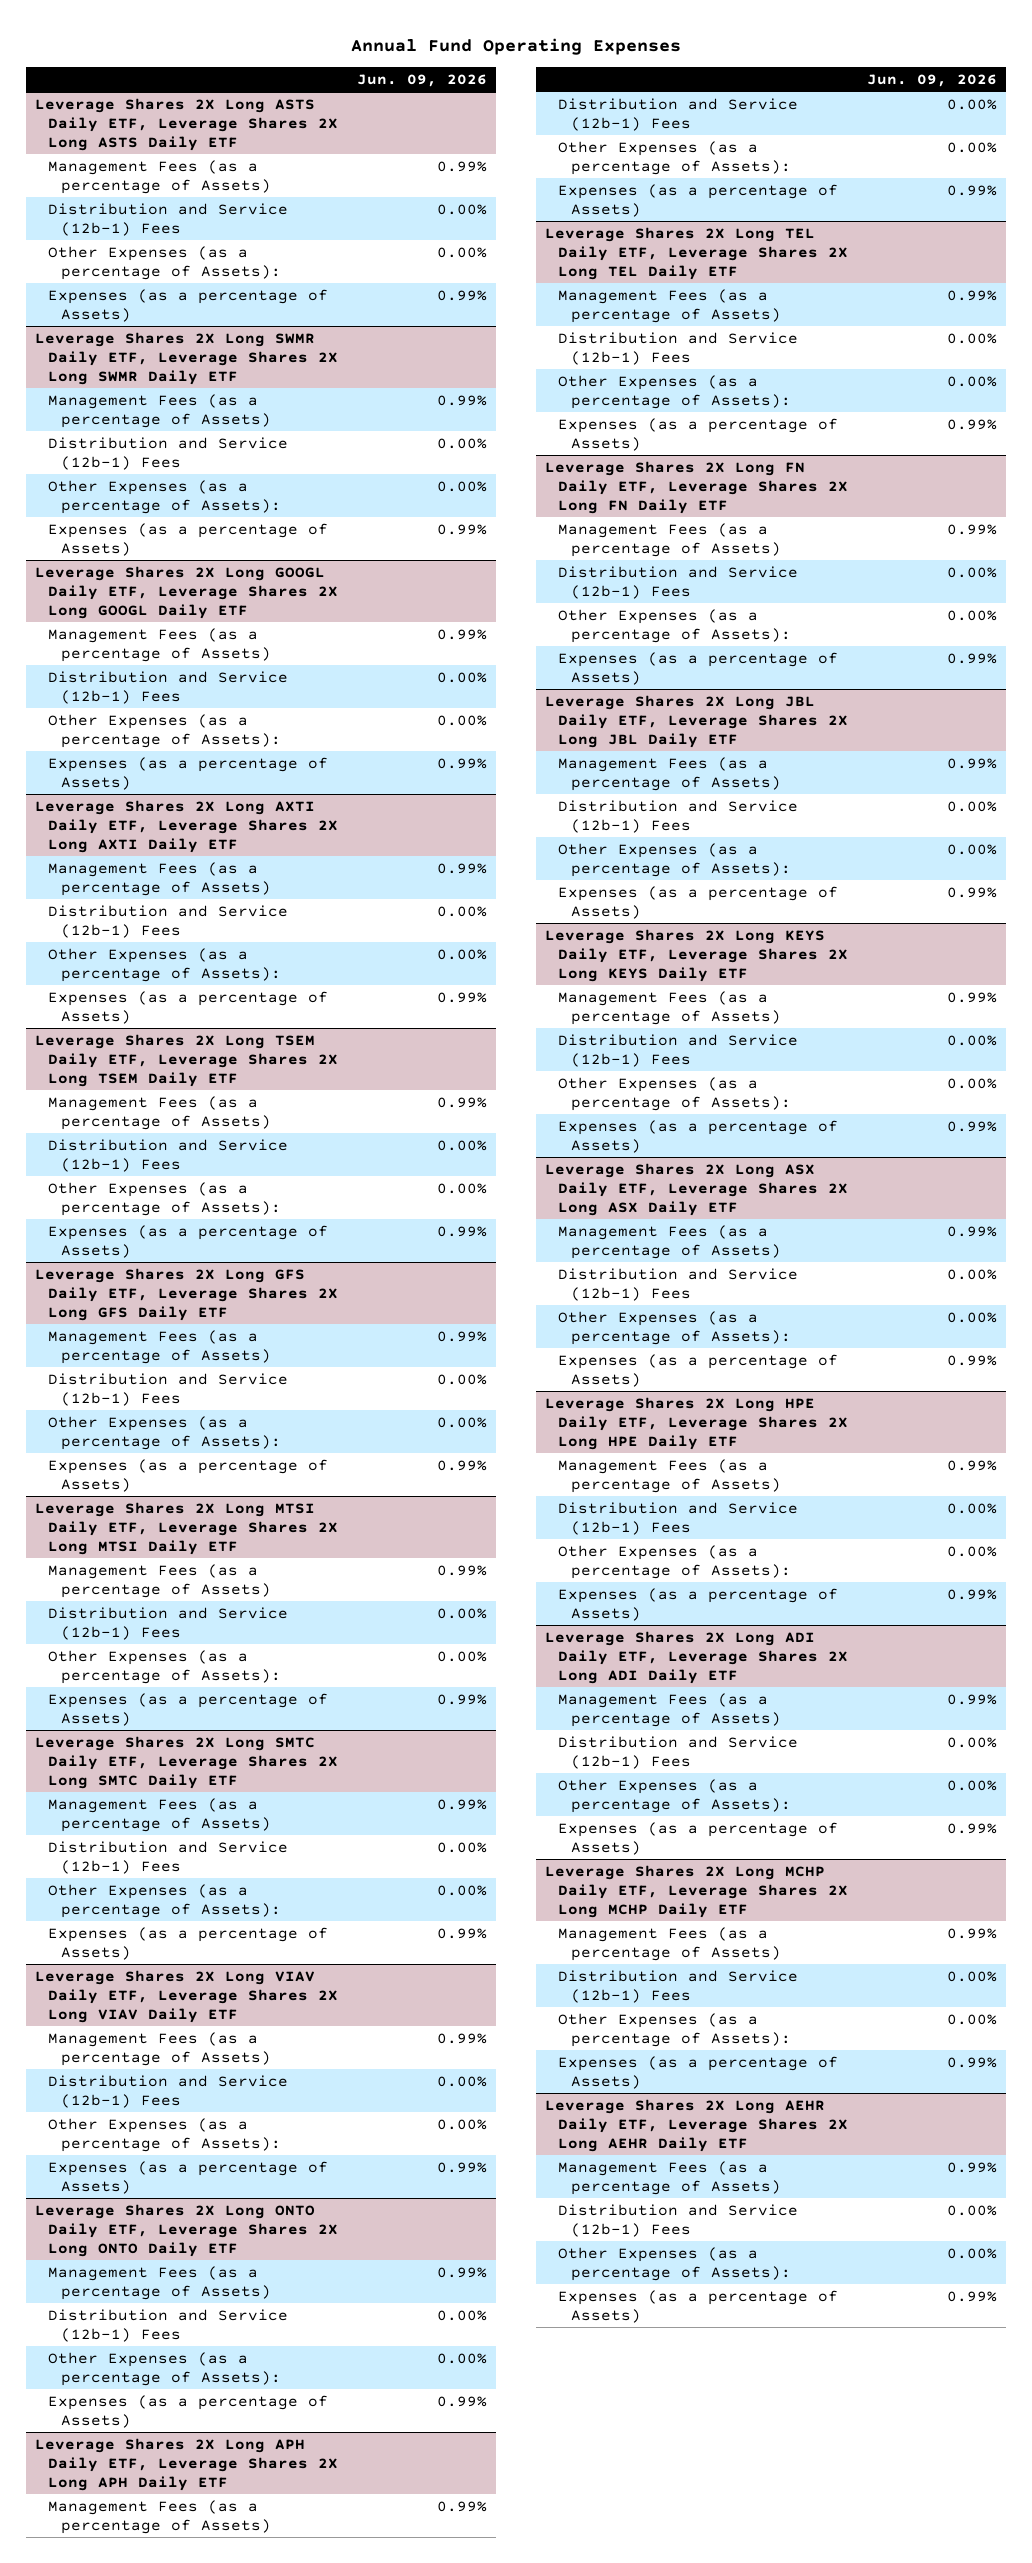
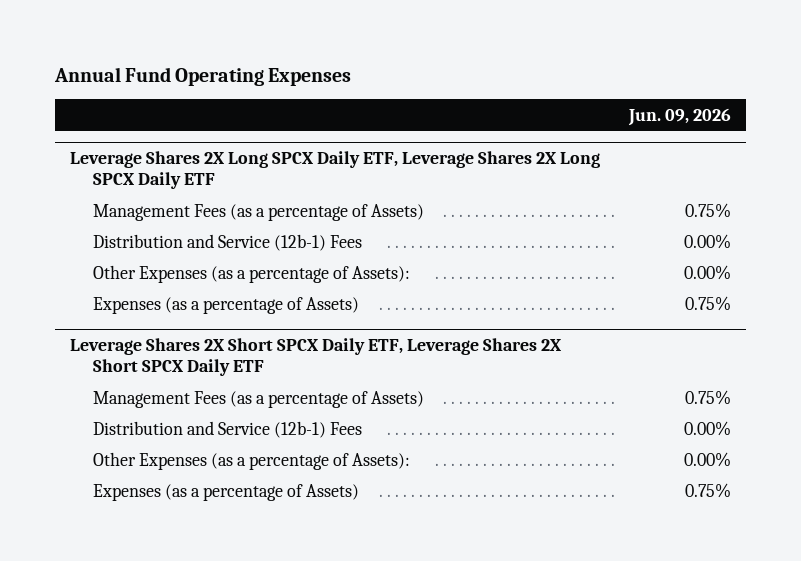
- Leverage Shares 2X Long ASTS Daily ETF, Leverage Shares 2X Long ASTS Daily ETF
- Management Fees (as a percentage of Assets) | 0.99%
- Distribution and Service (12b-1) Fees | 0.00%
- Other Expenses (as a percentage of Assets): | 0.00%
- Expenses (as a percentage of Assets) | 0.99%
- Leverage Shares 2X Long SWMR Daily ETF, Leverage Shares 2X Long SWMR Daily ETF
- Management Fees (as a percentage of Assets) | 0.99%
- Distribution and Service (12b-1) Fees | 0.00%
- Other Expenses (as a percentage of Assets): | 0.00%
- Expenses (as a percentage of Assets) | 0.99%
- Leverage Shares 2X Long GOOGL Daily ETF, Leverage Shares 2X Long GOOGL Daily ETF
- Management Fees (as a percentage of Assets) | 0.99%
- Distribution and Service (12b-1) Fees | 0.00%
- Other Expenses (as a percentage of Assets): | 0.00%
- Expenses (as a percentage of Assets) | 0.99%
- Leverage Shares 2X Long AXTI Daily ETF, Leverage Shares 2X Long AXTI Daily ETF
- Management Fees (as a percentage of Assets) | 0.99%
- Distribution and Service (12b-1) Fees | 0.00%
- Other Expenses (as a percentage of Assets): | 0.00%
- Expenses (as a percentage of Assets) | 0.99%
- Leverage Shares 2X Long TSEM Daily ETF, Leverage Shares 2X Long TSEM Daily ETF
- Management Fees (as a percentage of Assets) | 0.99%
- Distribution and Service (12b-1) Fees | 0.00%
- Other Expenses (as a percentage of Assets): | 0.00%
- Expenses (as a percentage of Assets) | 0.99%
- Leverage Shares 2X Long GFS Daily ETF, Leverage Shares 2X Long GFS Daily ETF
- Management Fees (as a percentage of Assets) | 0.99%
- Distribution and Service (12b-1) Fees | 0.00%
- Other Expenses (as a percentage of Assets): | 0.00%
- Expenses (as a percentage of Assets) | 0.99%
- Leverage Shares 2X Long MTSI Daily ETF, Leverage Shares 2X Long MTSI Daily ETF
- Management Fees (as a percentage of Assets) | 0.99%
- Distribution and Service (12b-1) Fees | 0.00%
- Other Expenses (as a percentage of Assets): | 0.00%
- Expenses (as a percentage of Assets) | 0.99%
- Leverage Shares 2X Long SMTC Daily ETF, Leverage Shares 2X Long SMTC Daily ETF
- Management Fees (as a percentage of Assets) | 0.99%
- Distribution and Service (12b-1) Fees | 0.00%
- Other Expenses (as a percentage of Assets): | 0.00%
- Expenses (as a percentage of Assets) | 0.99%
- Leverage Shares 2X Long VIAV Daily ETF, Leverage Shares 2X Long VIAV Daily ETF
- Management Fees (as a percentage of Assets) | 0.99%
- Distribution and Service (12b-1) Fees | 0.00%
- Other Expenses (as a percentage of Assets): | 0.00%
- Expenses (as a percentage of Assets) | 0.99%
- Leverage Shares 2X Long ONTO Daily ETF, Leverage Shares 2X Long ONTO Daily ETF
- Management Fees (as a percentage of Assets) | 0.99%
- Distribution and Service (12b-1) Fees | 0.00%
- Other Expenses (as a percentage of Assets): | 0.00%
- Expenses (as a percentage of Assets) | 0.99%
- Leverage Shares 2X Long APH Daily ETF, Leverage Shares 2X Long APH Daily ETF
- Management Fees (as a percentage of Assets) | 0.99%
- Distribution and Service (12b-1) Fees | 0.00%
- Other Expenses (as a percentage of Assets): | 0.00%
- Expenses (as a percentage of Assets) | 0.99%
- Leverage Shares 2X Long TEL Daily ETF, Leverage Shares 2X Long TEL Daily ETF
- Management Fees (as a percentage of Assets) | 0.99%
- Distribution and Service (12b-1) Fees | 0.00%
- Other Expenses (as a percentage of Assets): | 0.00%
- Expenses (as a percentage of Assets) | 0.99%
- Leverage Shares 2X Long FN Daily ETF, Leverage Shares 2X Long FN Daily ETF
- Management Fees (as a percentage of Assets) | 0.99%
- Distribution and Service (12b-1) Fees | 0.00%
- Other Expenses (as a percentage of Assets): | 0.00%
- Expenses (as a percentage of Assets) | 0.99%
- Leverage Shares 2X Long JBL Daily ETF, Leverage Shares 2X Long JBL Daily ETF
- Management Fees (as a percentage of Assets) | 0.99%
- Distribution and Service (12b-1) Fees | 0.00%
- Other Expenses (as a percentage of Assets): | 0.00%
- Expenses (as a percentage of Assets) | 0.99%
- Leverage Shares 2X Long KEYS Daily ETF, Leverage Shares 2X Long KEYS Daily ETF
- Management Fees (as a percentage of Assets) | 0.99%
- Distribution and Service (12b-1) Fees | 0.00%
- Other Expenses (as a percentage of Assets): | 0.00%
- Expenses (as a percentage of Assets) | 0.99%
- Leverage Shares 2X Long ASX Daily ETF, Leverage Shares 2X Long ASX Daily ETF
- Management Fees (as a percentage of Assets) | 0.99%
- Distribution and Service (12b-1) Fees | 0.00%
- Other Expenses (as a percentage of Assets): | 0.00%
- Expenses (as a percentage of Assets) | 0.99%
- Leverage Shares 2X Long HPE Daily ETF, Leverage Shares 2X Long HPE Daily ETF
- Management Fees (as a percentage of Assets) | 0.99%
- Distribution and Service (12b-1) Fees | 0.00%
- Other Expenses (as a percentage of Assets): | 0.00%
- Expenses (as a percentage of Assets) | 0.99%
- Leverage Shares 2X Long ADI Daily ETF, Leverage Shares 2X Long ADI Daily ETF
- Management Fees (as a percentage of Assets) | 0.99%
- Distribution and Service (12b-1) Fees | 0.00%
- Other Expenses (as a percentage of Assets): | 0.00%
- Expenses (as a percentage of Assets) | 0.99%
- Leverage Shares 2X Long MCHP Daily ETF, Leverage Shares 2X Long MCHP Daily ETF
- Management Fees (as a percentage of Assets) | 0.99%
+ Leverage Shares 2X Long SPCX Daily ETF, Leverage Shares 2X Long SPCX Daily ETF
+ Management Fees (as a percentage of Assets) | 0.75%
- Expenses (as a percentage of Assets) | 0.99%
- Leverage Shares 2X Long AEHR Daily ETF, Leverage Shares 2X Long AEHR Daily ETF
- Management Fees (as a percentage of Assets) | 0.99%
+ Expenses (as a percentage of Assets) | 0.75%
+ Leverage Shares 2X Short SPCX Daily ETF, Leverage Shares 2X Short SPCX Daily ETF
+ Management Fees (as a percentage of Assets) | 0.75%
- Expenses (as a percentage of Assets) | 0.99%
+ Expenses (as a percentage of Assets) | 0.75%

